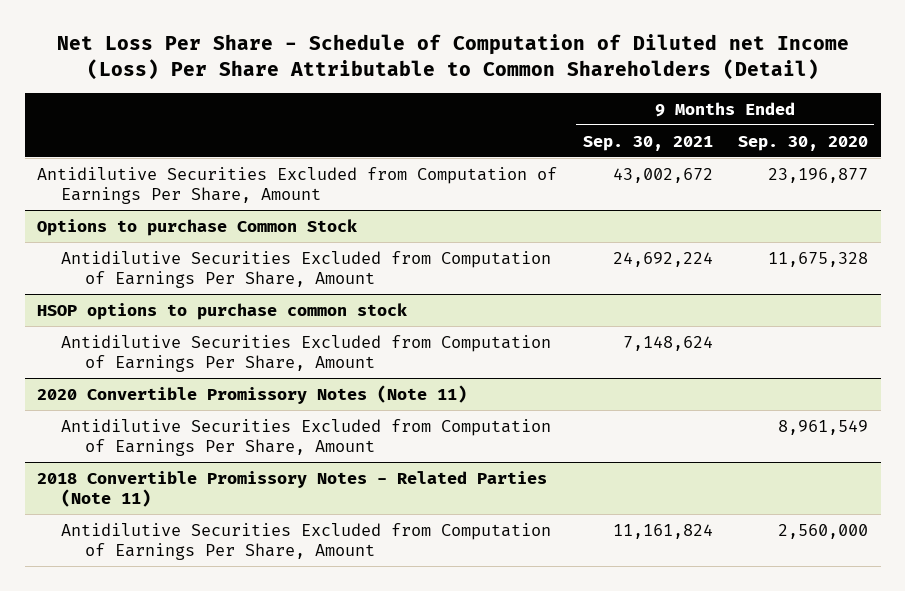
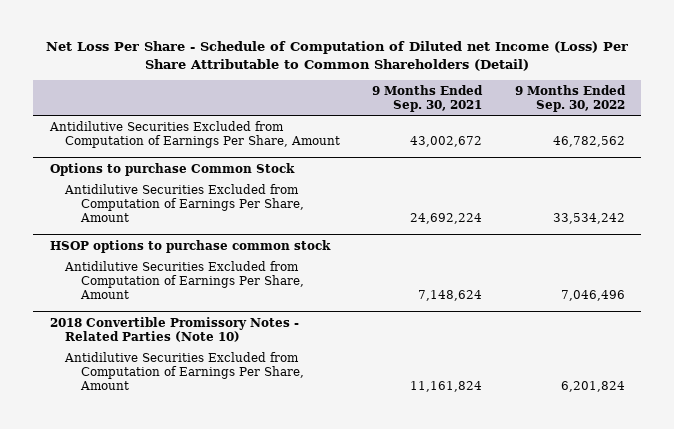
- | 9 Months Ended Sep. 30, 2021 | 9 Months Ended Sep. 30, 2020
+ | 9 Months Ended Sep. 30, 2021 | 9 Months Ended Sep. 30, 2022
- 2020 Convertible Promissory Notes (Note 11)
- Antidilutive Securities Excluded from Computation of Earnings Per Share, Amount | | 8,961,549
- 2018 Convertible Promissory Notes - Related Parties (Note 11)
+ 2018 Convertible Promissory Notes - Related Parties (Note 10)

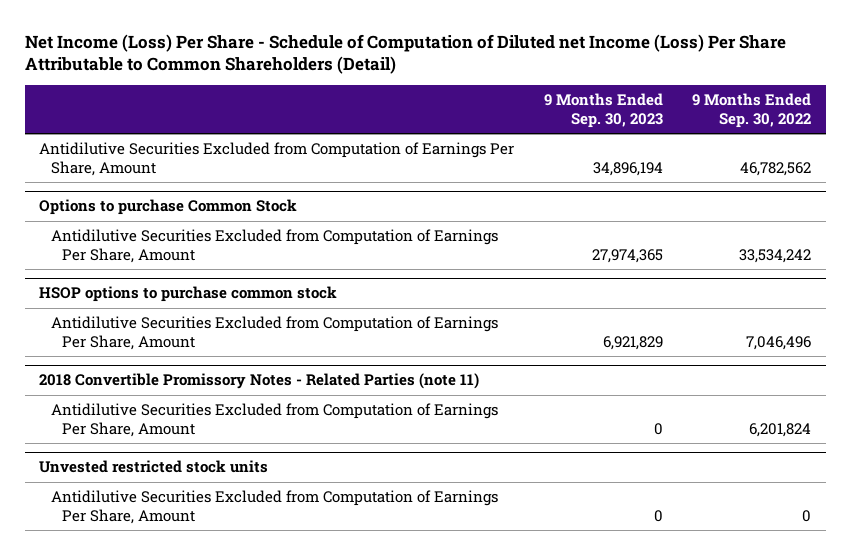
- Net Loss Per Share - Schedule of Computation of Diluted net Income (Loss) Per Share Attributable to Common Shareholders (Detail)
+ Net Income (Loss) Per Share - Schedule of Computation of Diluted net Income (Loss) Per Share Attributable to Common Shareholders (Detail)
- | 9 Months Ended Sep. 30, 2021 | 9 Months Ended Sep. 30, 2022
+ | 9 Months Ended Sep. 30, 2023 | 9 Months Ended Sep. 30, 2022
- 2018 Convertible Promissory Notes - Related Parties (Note 10)
+ 2018 Convertible Promissory Notes - Related Parties (note 11)
+ Unvested restricted stock units
+ Antidilutive Securities Excluded from Computation of Earnings Per Share, Amount | 0 | 0

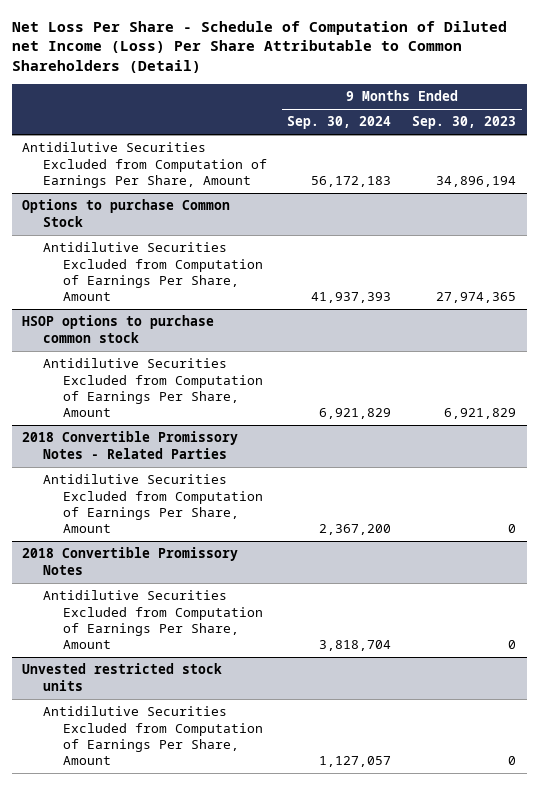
- Net Income (Loss) Per Share - Schedule of Computation of Diluted net Income (Loss) Per Share Attributable to Common Shareholders (Detail)
+ Net Loss Per Share - Schedule of Computation of Diluted net Income (Loss) Per Share Attributable to Common Shareholders (Detail)
- | 9 Months Ended Sep. 30, 2023 | 9 Months Ended Sep. 30, 2022
+ | 9 Months Ended Sep. 30, 2024 | 9 Months Ended Sep. 30, 2023
- 2018 Convertible Promissory Notes - Related Parties (note 11)
+ 2018 Convertible Promissory Notes - Related Parties
+ 2018 Convertible Promissory Notes
+ Antidilutive Securities Excluded from Computation of Earnings Per Share, Amount | 3,818,704 | 0

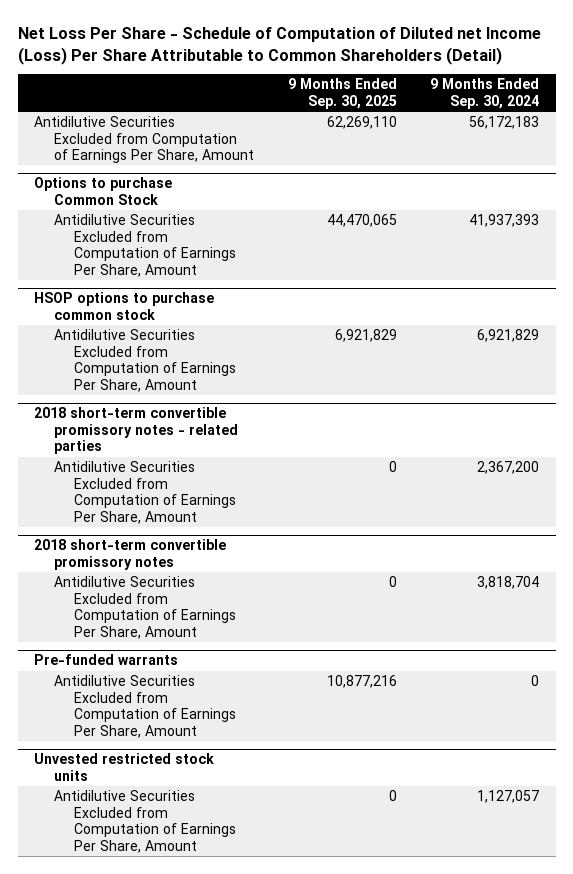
- | 9 Months Ended Sep. 30, 2024 | 9 Months Ended Sep. 30, 2023
+ | 9 Months Ended Sep. 30, 2025 | 9 Months Ended Sep. 30, 2024
- 2018 Convertible Promissory Notes - Related Parties
+ 2018 short-term convertible promissory notes - related parties
- 2018 Convertible Promissory Notes
+ 2018 short-term convertible promissory notes
+ Pre-funded warrants
+ Antidilutive Securities Excluded from Computation of Earnings Per Share, Amount | 10,877,216 | 0

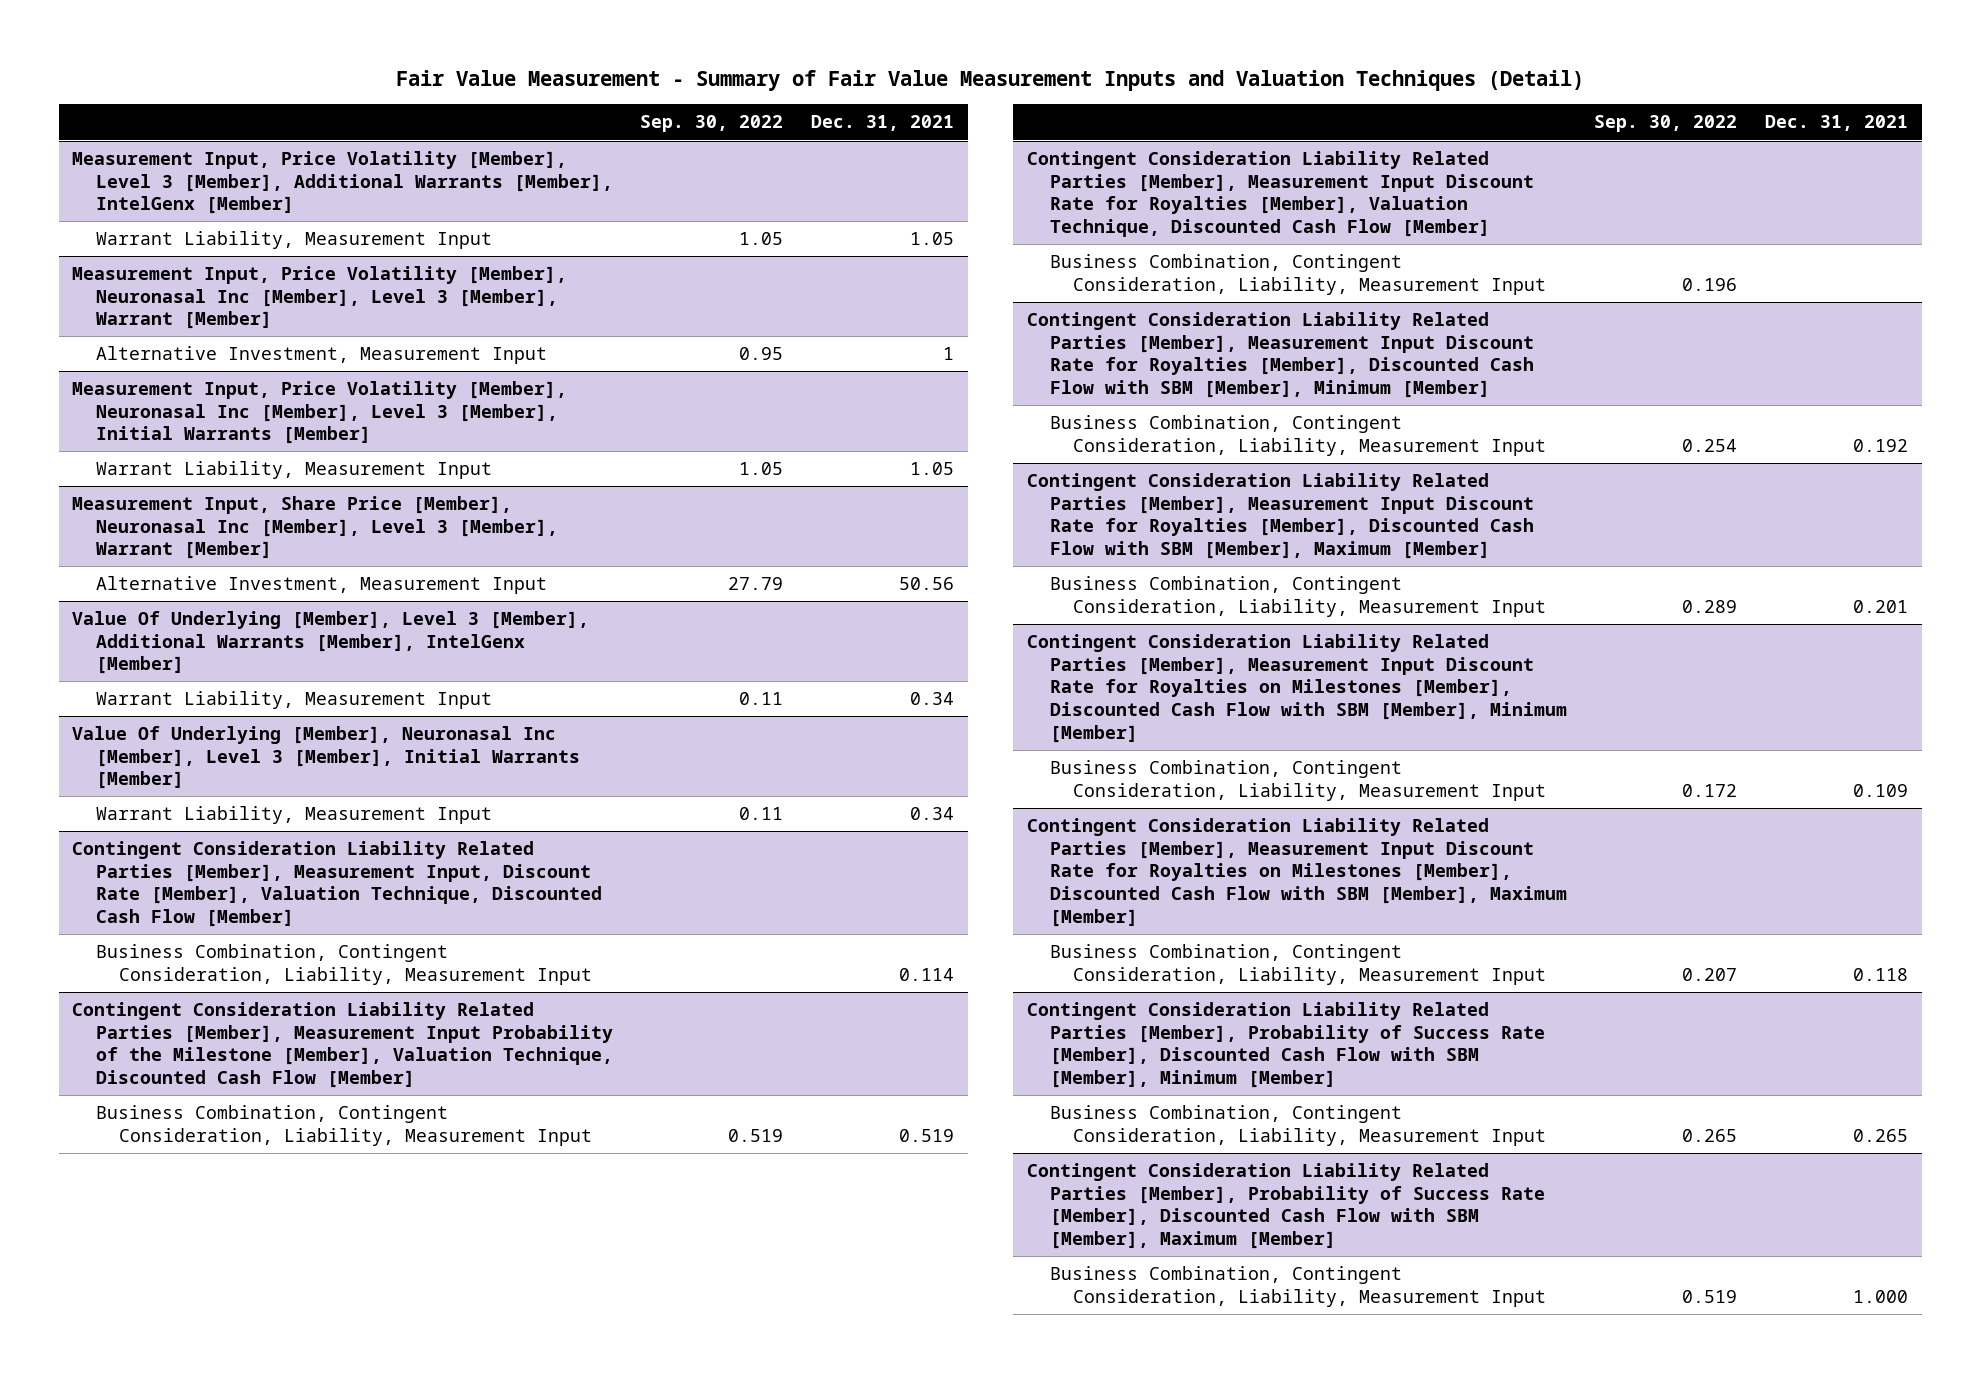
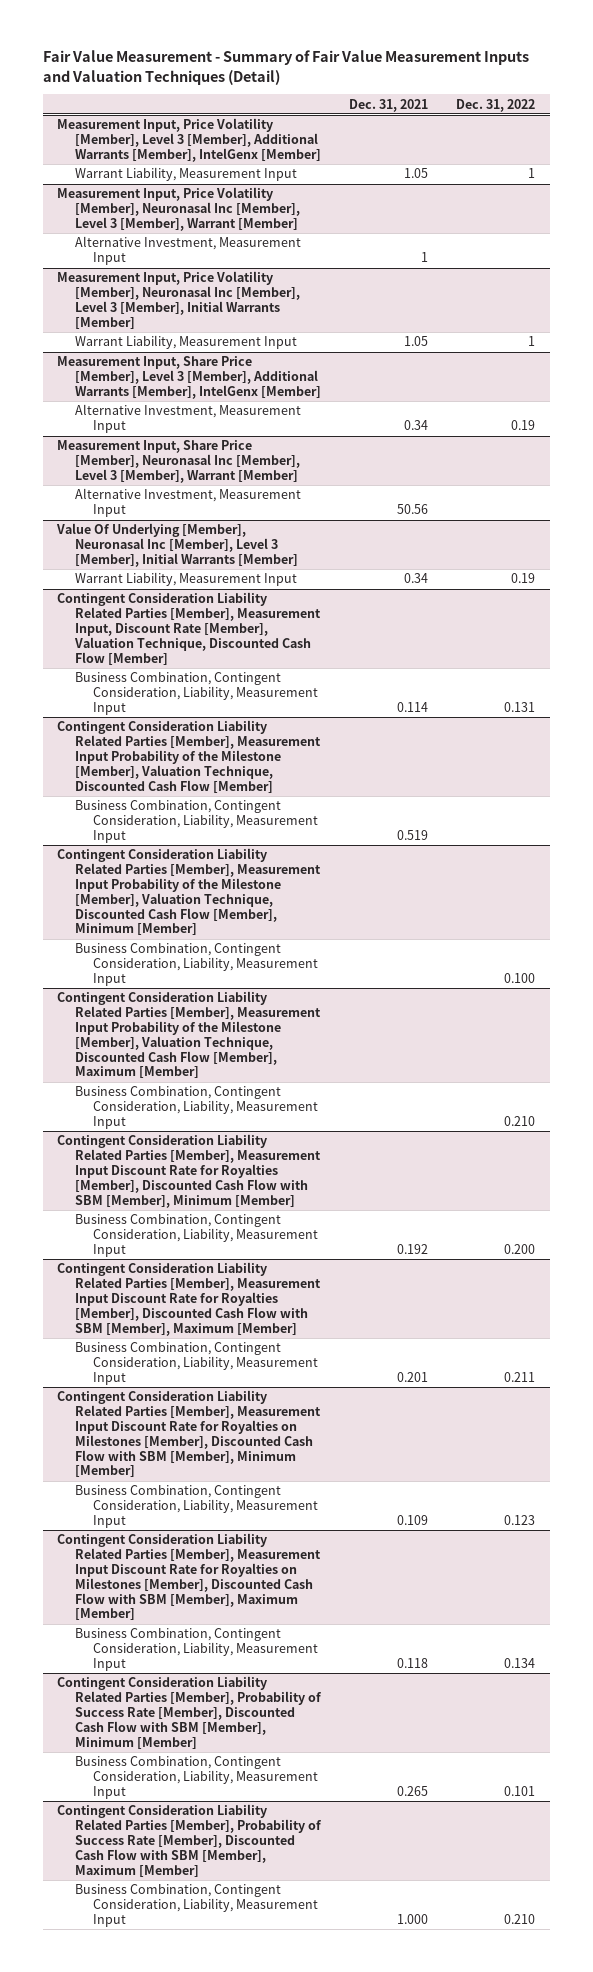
- | Sep. 30, 2022 | Dec. 31, 2021
+ | Dec. 31, 2021 | Dec. 31, 2022
+ Measurement Input, Share Price [Member], Level 3 [Member], Additional Warrants [Member], IntelGenx [Member]
+ Alternative Investment, Measurement Input | 0.34 | 0.19
- Value Of Underlying [Member], Level 3 [Member], Additional Warrants [Member], IntelGenx [Member]
- Warrant Liability, Measurement Input | 0.11 | 0.34
- Contingent Consideration Liability Related Parties [Member], Measurement Input Discount Rate for Royalties [Member], Valuation Technique, Discounted Cash Flow [Member]
+ Contingent Consideration Liability Related Parties [Member], Measurement Input Probability of the Milestone [Member], Valuation Technique, Discounted Cash Flow [Member], Minimum [Member]
+ Contingent Consideration Liability Related Parties [Member], Measurement Input Probability of the Milestone [Member], Valuation Technique, Discounted Cash Flow [Member], Maximum [Member]
+ Business Combination, Contingent Consideration, Liability, Measurement Input | | 0.210

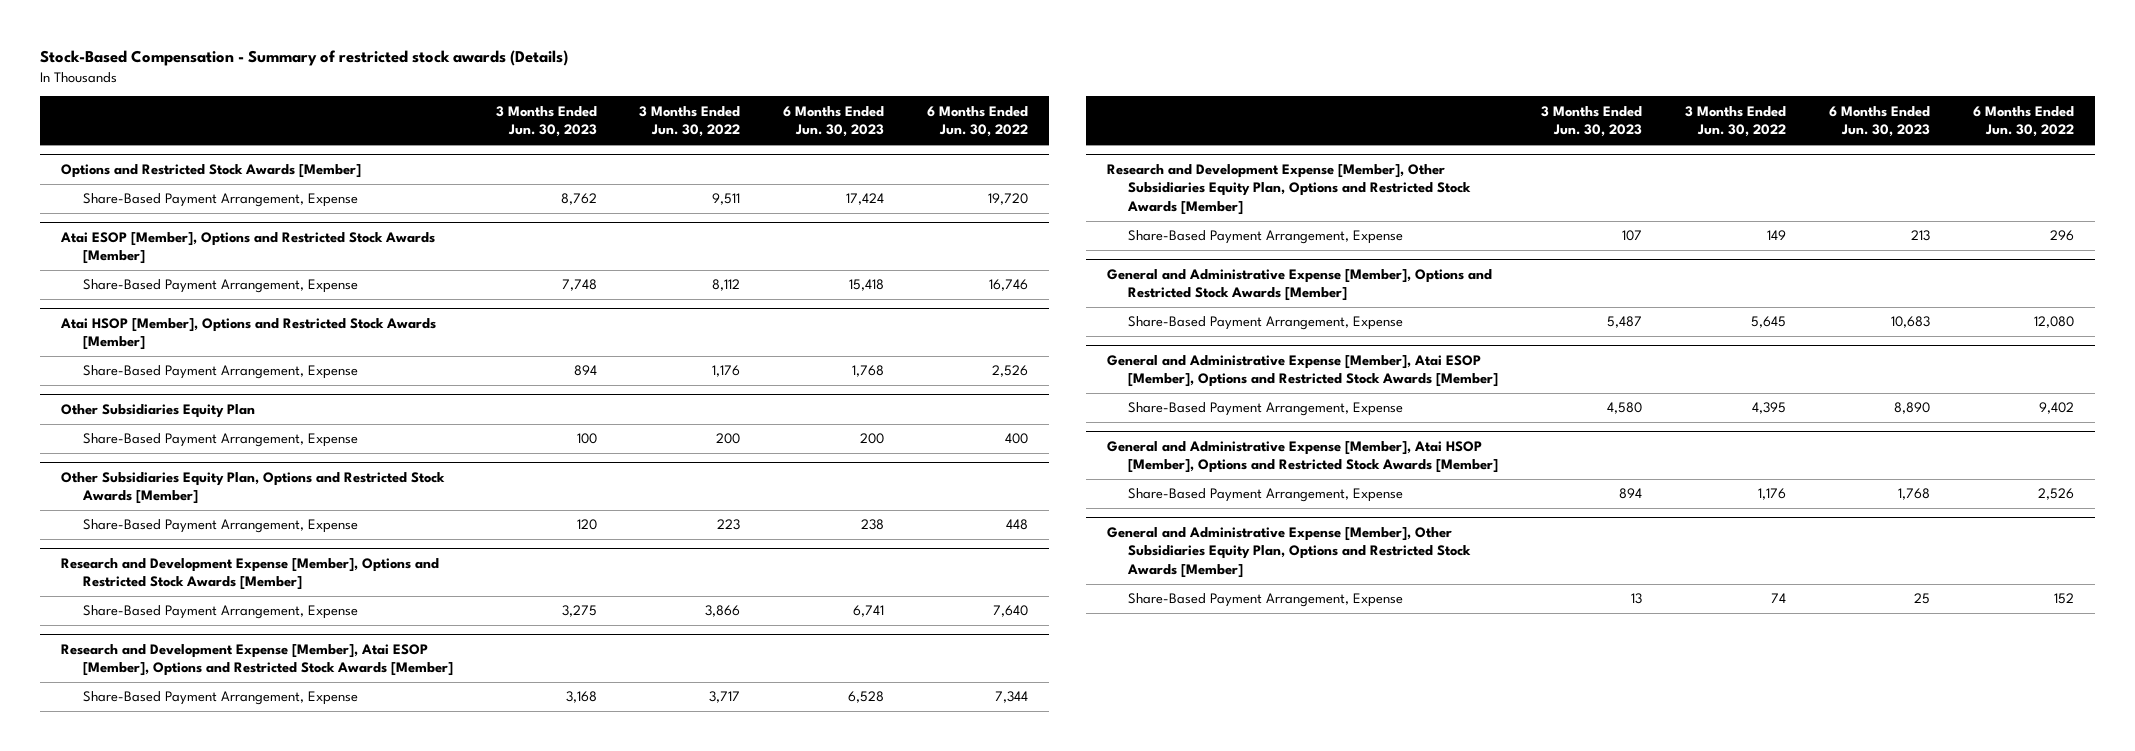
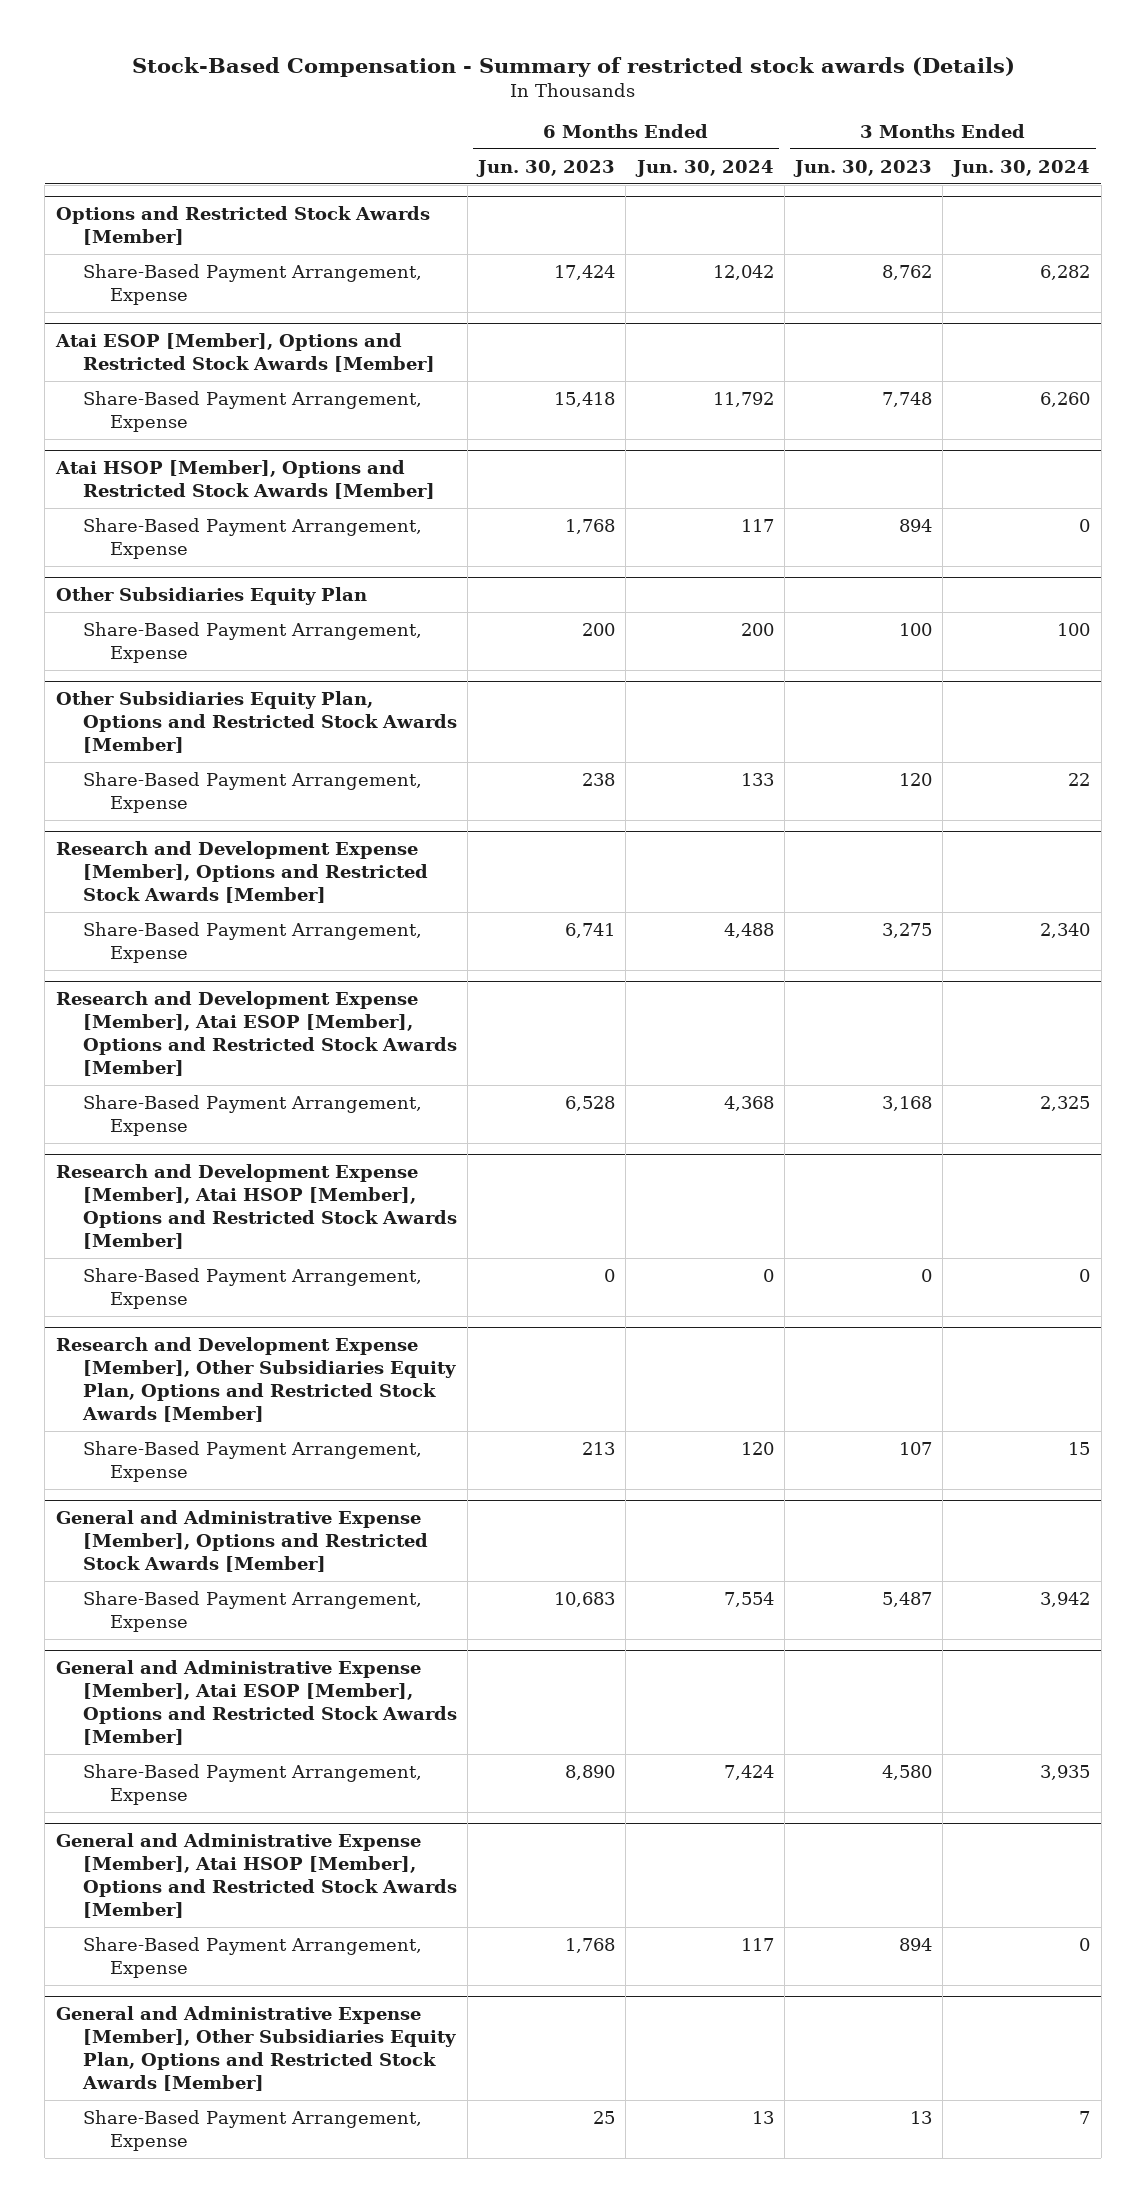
- | 3 Months Ended Jun. 30, 2023 | 3 Months Ended Jun. 30, 2022 | 6 Months Ended Jun. 30, 2023 | 6 Months Ended Jun. 30, 2022
+ | 6 Months Ended Jun. 30, 2023 | 6 Months Ended Jun. 30, 2024 | 3 Months Ended Jun. 30, 2023 | 3 Months Ended Jun. 30, 2024
+ Research and Development Expense [Member], Atai HSOP [Member], Options and Restricted Stock Awards [Member]
+ Share-Based Payment Arrangement, Expense | 0 | 0 | 0 | 0

